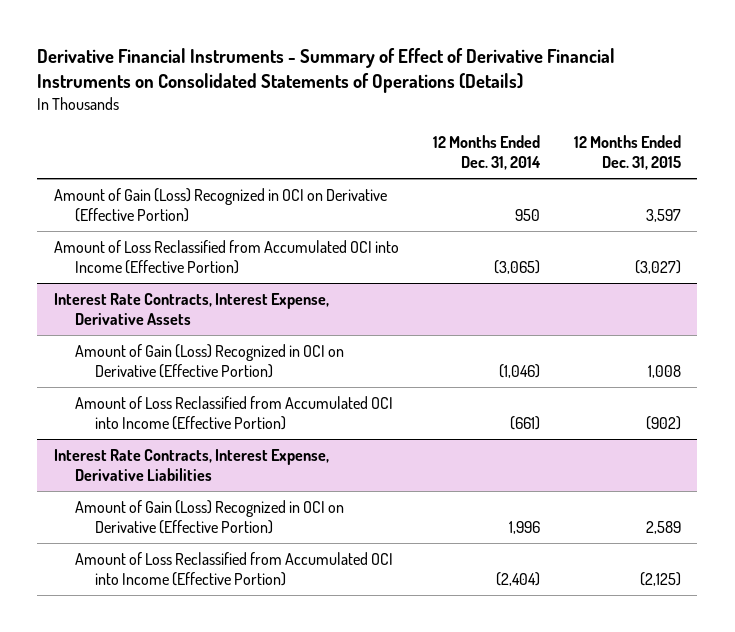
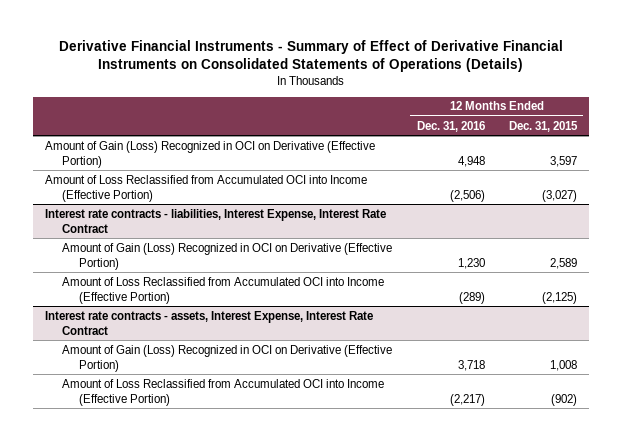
- | 12 Months Ended Dec. 31, 2014 | 12 Months Ended Dec. 31, 2015
+ | 12 Months Ended Dec. 31, 2016 | 12 Months Ended Dec. 31, 2015
- Interest Rate Contracts, Interest Expense, Derivative Assets
- Amount of Gain (Loss) Recognized in OCI on Derivative (Effective Portion) | (1,046) | 1,008
- Amount of Loss Reclassified from Accumulated OCI into Income (Effective Portion) | (661) | (902)
- Interest Rate Contracts, Interest Expense, Derivative Liabilities
+ Interest rate contracts - liabilities, Interest Expense, Interest Rate Contract
+ Interest rate contracts - assets, Interest Expense, Interest Rate Contract
+ Amount of Gain (Loss) Recognized in OCI on Derivative (Effective Portion) | 3,718 | 1,008
+ Amount of Loss Reclassified from Accumulated OCI into Income (Effective Portion) | (2,217) | (902)

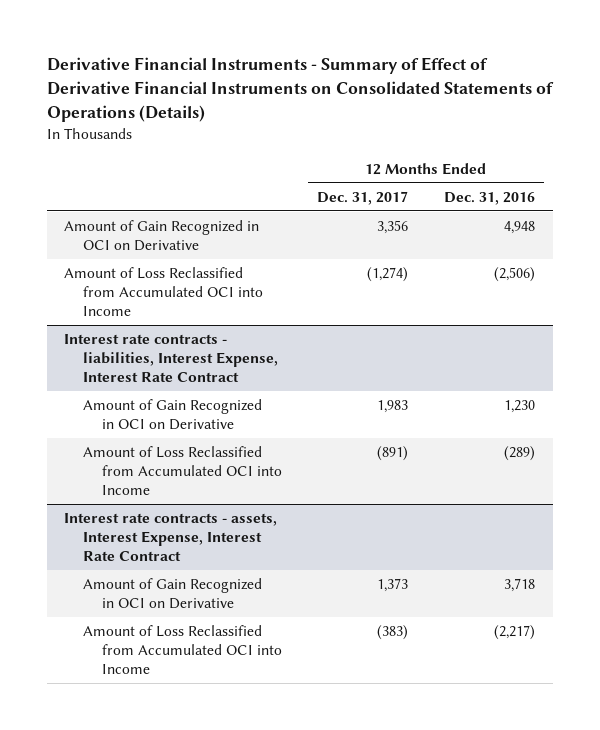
- | 12 Months Ended Dec. 31, 2016 | 12 Months Ended Dec. 31, 2015
+ | 12 Months Ended Dec. 31, 2017 | 12 Months Ended Dec. 31, 2016
- Amount of Gain (Loss) Recognized in OCI on Derivative (Effective Portion) | 4,948 | 3,597
- Amount of Loss Reclassified from Accumulated OCI into Income (Effective Portion) | (2,506) | (3,027)
+ Amount of Gain Recognized in OCI on Derivative | 3,356 | 4,948
+ Amount of Loss Reclassified from Accumulated OCI into Income | (1,274) | (2,506)
@ Interest rate contracts - liabilities, Interest Expense, Interest Rate Contract
- Amount of Gain (Loss) Recognized in OCI on Derivative (Effective Portion) | 1,230 | 2,589
- Amount of Loss Reclassified from Accumulated OCI into Income (Effective Portion) | (289) | (2,125)
+ Amount of Gain Recognized in OCI on Derivative | 1,983 | 1,230
+ Amount of Loss Reclassified from Accumulated OCI into Income | (891) | (289)
@ Interest rate contracts - assets, Interest Expense, Interest Rate Contract
- Amount of Gain (Loss) Recognized in OCI on Derivative (Effective Portion) | 3,718 | 1,008
- Amount of Loss Reclassified from Accumulated OCI into Income (Effective Portion) | (2,217) | (902)
+ Amount of Gain Recognized in OCI on Derivative | 1,373 | 3,718
+ Amount of Loss Reclassified from Accumulated OCI into Income | (383) | (2,217)

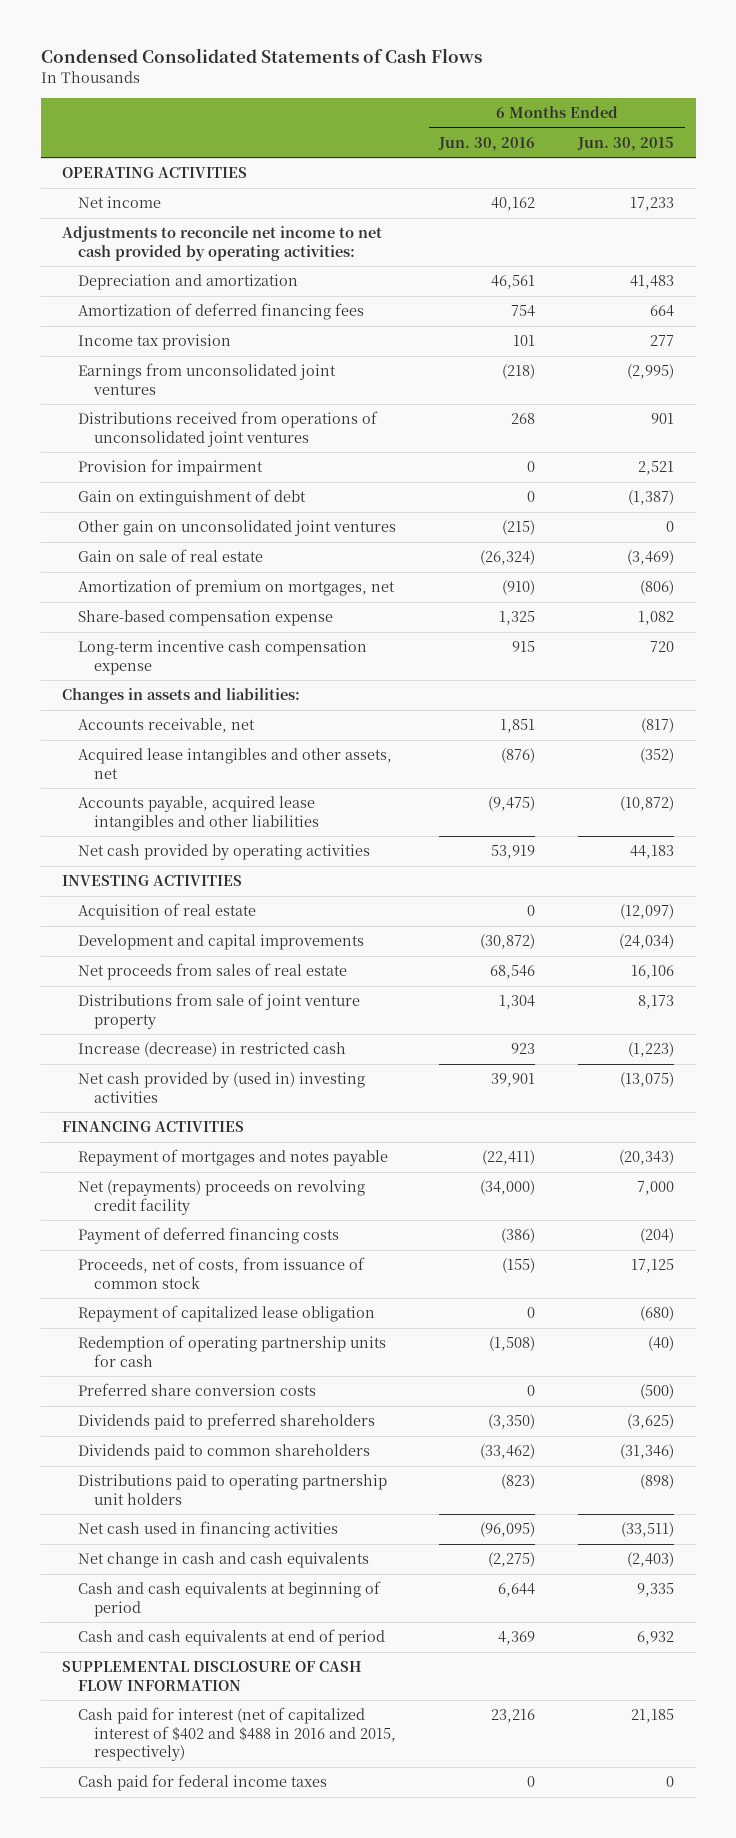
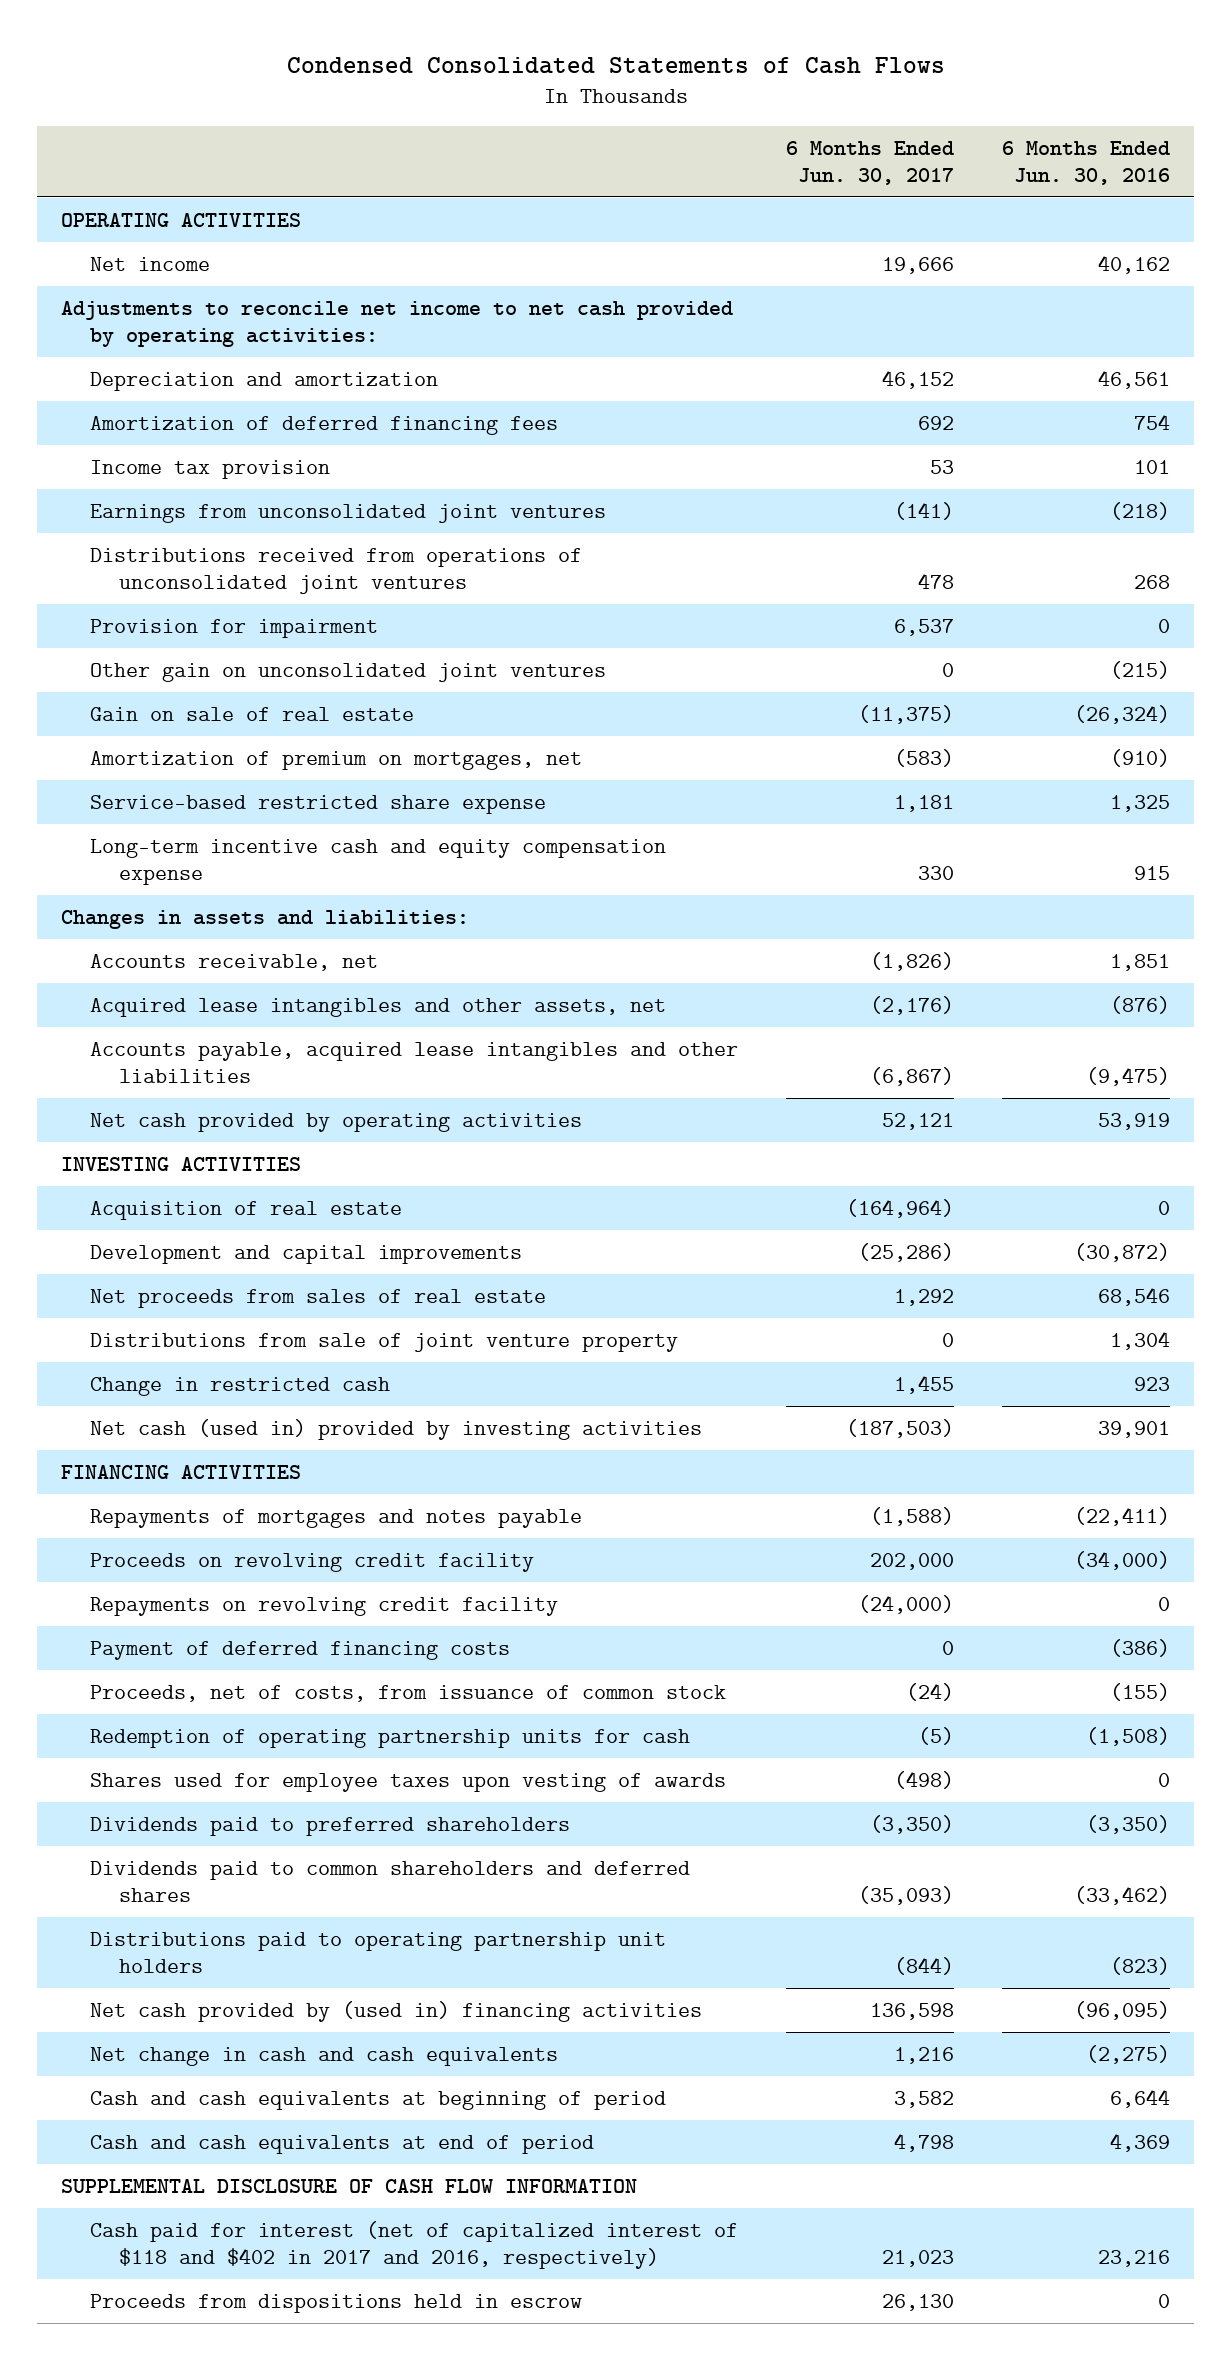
- | 6 Months Ended Jun. 30, 2016 | 6 Months Ended Jun. 30, 2015
+ | 6 Months Ended Jun. 30, 2017 | 6 Months Ended Jun. 30, 2016
- Gain on extinguishment of debt | 0 | (1,387)
- Share-based compensation expense | 1,325 | 1,082
- Long-term incentive cash compensation expense | 915 | 720
+ Service-based restricted share expense | 1,181 | 1,325
+ Long-term incentive cash and equity compensation expense | 330 | 915
- Increase (decrease) in restricted cash | 923 | (1,223)
- Net cash provided by (used in) investing activities | 39,901 | (13,075)
+ Change in restricted cash | 1,455 | 923
+ Net cash (used in) provided by investing activities | (187,503) | 39,901
- Repayment of mortgages and notes payable | (22,411) | (20,343)
- Net (repayments) proceeds on revolving credit facility | (34,000) | 7,000
+ Repayments of mortgages and notes payable | (1,588) | (22,411)
+ Proceeds on revolving credit facility | 202,000 | (34,000)
+ Repayments on revolving credit facility | (24,000) | 0
- Repayment of capitalized lease obligation | 0 | (680)
- Preferred share conversion costs | 0 | (500)
+ Shares used for employee taxes upon vesting of awards | (498) | 0
- Dividends paid to common shareholders | (33,462) | (31,346)
+ Dividends paid to common shareholders and deferred shares | (35,093) | (33,462)
- Net cash used in financing activities | (96,095) | (33,511)
+ Net cash provided by (used in) financing activities | 136,598 | (96,095)
- Cash paid for interest (net of capitalized interest of $402 and $488 in 2016 and 2015, respectively) | 23,216 | 21,185
- Cash paid for federal income taxes | 0 | 0
+ Cash paid for interest (net of capitalized interest of $118 and $402 in 2017 and 2016, respectively) | 21,023 | 23,216
+ Proceeds from dispositions held in escrow | 26,130 | 0

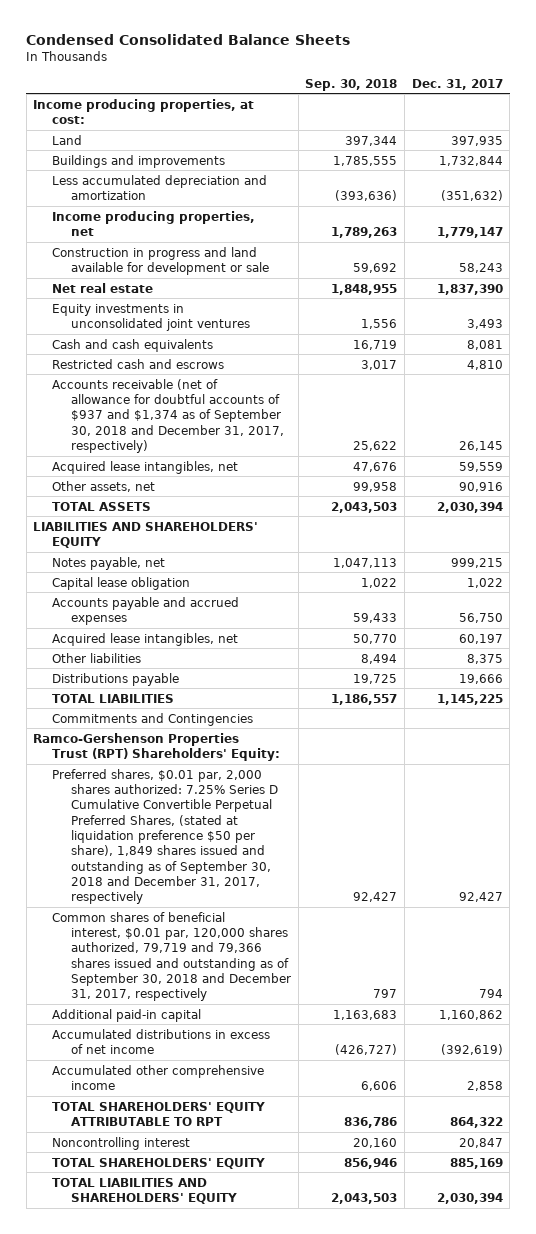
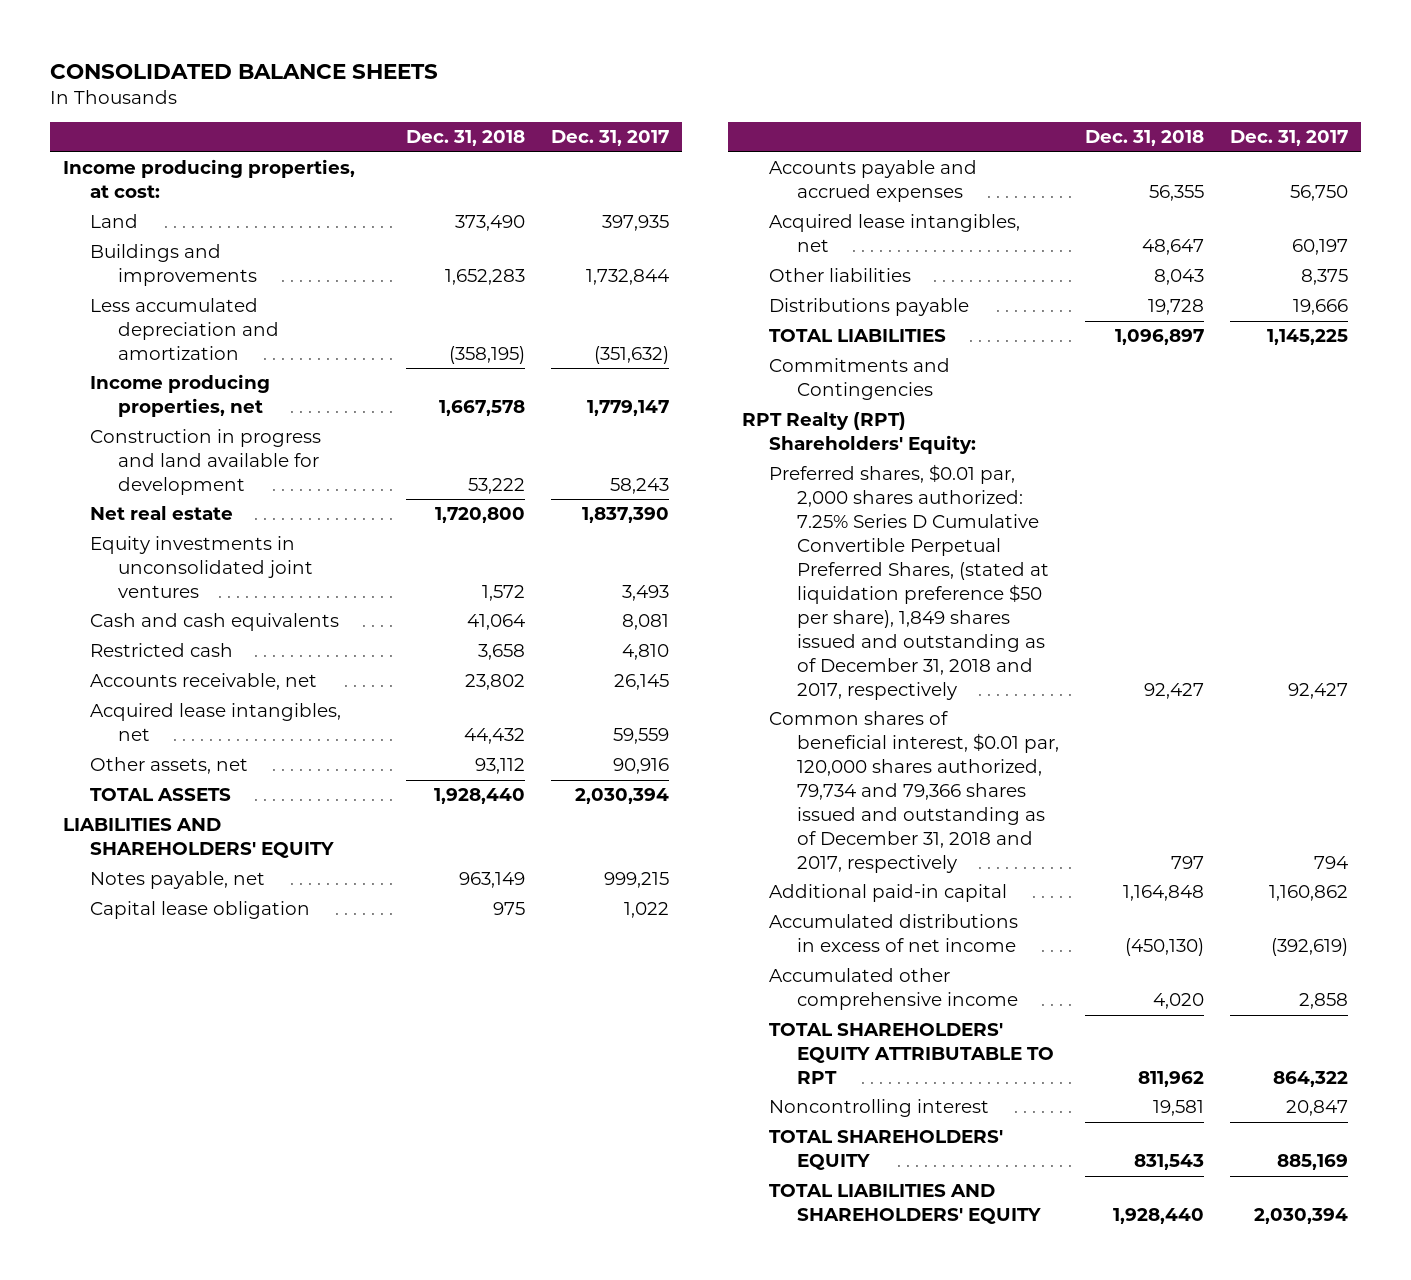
- Condensed Consolidated Balance Sheets
+ CONSOLIDATED BALANCE SHEETS
- | Sep. 30, 2018 | Dec. 31, 2017
+ | Dec. 31, 2018 | Dec. 31, 2017
- Construction in progress and land available for development or sale | 59,692 | 58,243
+ Construction in progress and land available for development | 53,222 | 58,243
- Restricted cash and escrows | 3,017 | 4,810
- Accounts receivable (net of allowance for doubtful accounts of $937 and $1,374 as of September 30, 2018 and December 31, 2017, respectively) | 25,622 | 26,145
+ Restricted cash | 3,658 | 4,810
+ Accounts receivable, net | 23,802 | 26,145
- Ramco-Gershenson Properties Trust (RPT) Shareholders' Equity:
- Preferred shares, $0.01 par, 2,000 shares authorized: 7.25% Series D Cumulative Convertible Perpetual Preferred Shares, (stated at liquidation preference $50 per share), 1,849 shares issued and outstanding as of September 30, 2018 and December 31, 2017, respectively | 92,427 | 92,427
- Common shares of beneficial interest, $0.01 par, 120,000 shares authorized, 79,719 and 79,366 shares issued and outstanding as of September 30, 2018 and December 31, 2017, respectively | 797 | 794
+ RPT Realty (RPT) Shareholders' Equity:
+ Preferred shares, $0.01 par, 2,000 shares authorized: 7.25% Series D Cumulative Convertible Perpetual Preferred Shares, (stated at liquidation preference $50 per share), 1,849 shares issued and outstanding as of December 31, 2018 and 2017, respectively | 92,427 | 92,427
+ Common shares of beneficial interest, $0.01 par, 120,000 shares authorized, 79,734 and 79,366 shares issued and outstanding as of December 31, 2018 and 2017, respectively | 797 | 794

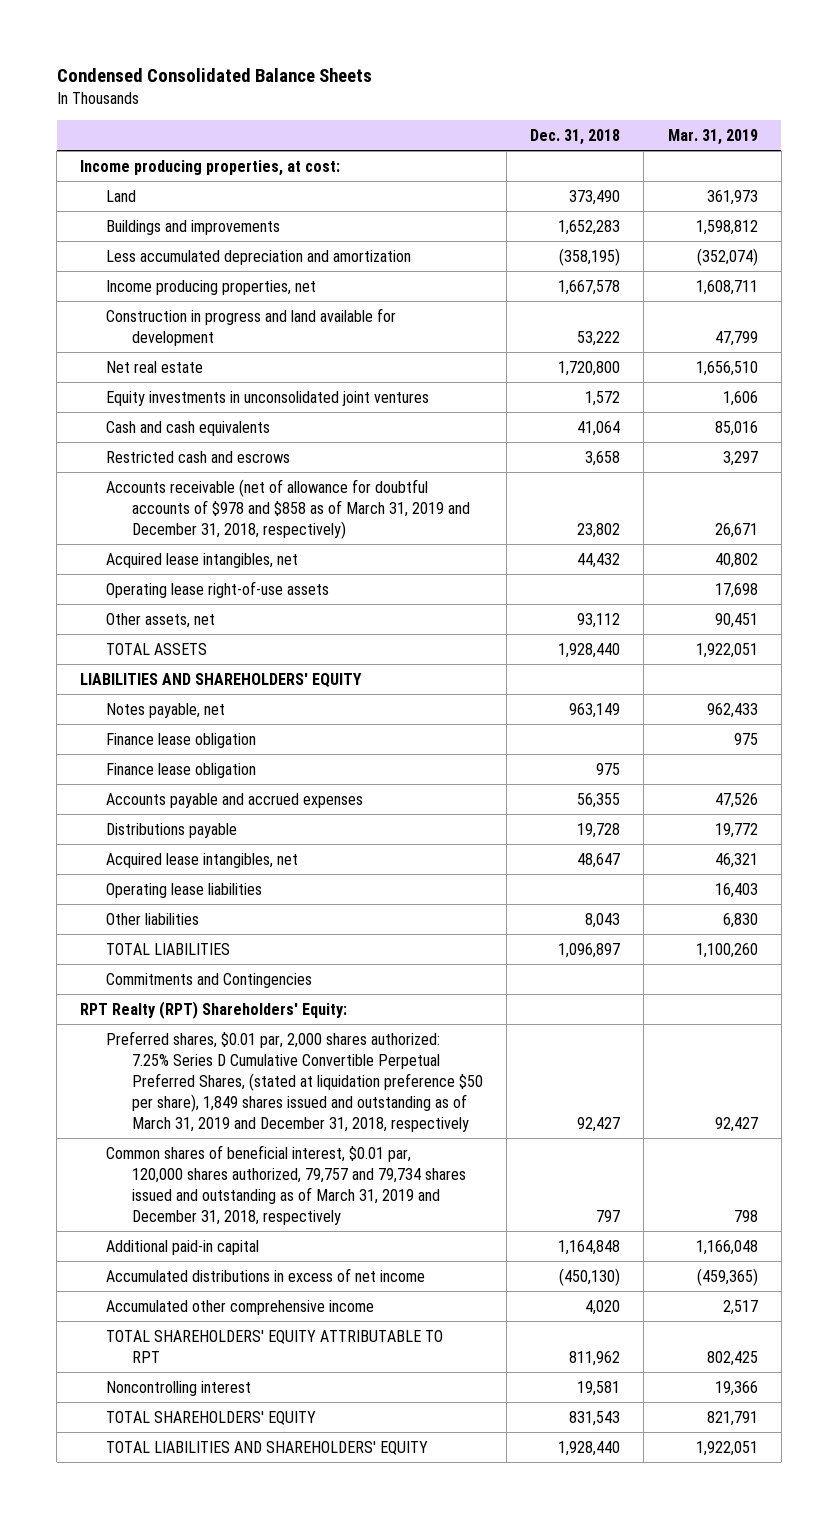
- CONSOLIDATED BALANCE SHEETS
+ Condensed Consolidated Balance Sheets
- | Dec. 31, 2018 | Dec. 31, 2017
+ | Dec. 31, 2018 | Mar. 31, 2019
- Restricted cash | 3,658 | 4,810
- Accounts receivable, net | 23,802 | 26,145
+ Restricted cash and escrows | 3,658 | 3,297
+ Accounts receivable (net of allowance for doubtful accounts of $978 and $858 as of March 31, 2019 and December 31, 2018, respectively) | 23,802 | 26,671
+ Operating lease right-of-use assets | | 17,698
- Capital lease obligation | 975 | 1,022
+ Finance lease obligation | | 975
+ Finance lease obligation | 975 |
moved up: Distributions payable | 19,728 | 19,772
+ Operating lease liabilities | | 16,403
- Preferred shares, $0.01 par, 2,000 shares authorized: 7.25% Series D Cumulative Convertible Perpetual Preferred Shares, (stated at liquidation preference $50 per share), 1,849 shares issued and outstanding as of December 31, 2018 and 2017, respectively | 92,427 | 92,427
- Common shares of beneficial interest, $0.01 par, 120,000 shares authorized, 79,734 and 79,366 shares issued and outstanding as of December 31, 2018 and 2017, respectively | 797 | 794
+ Preferred shares, $0.01 par, 2,000 shares authorized: 7.25% Series D Cumulative Convertible Perpetual Preferred Shares, (stated at liquidation preference $50 per share), 1,849 shares issued and outstanding as of March 31, 2019 and December 31, 2018, respectively | 92,427 | 92,427
+ Common shares of beneficial interest, $0.01 par, 120,000 shares authorized, 79,757 and 79,734 shares issued and outstanding as of March 31, 2019 and December 31, 2018, respectively | 797 | 798

